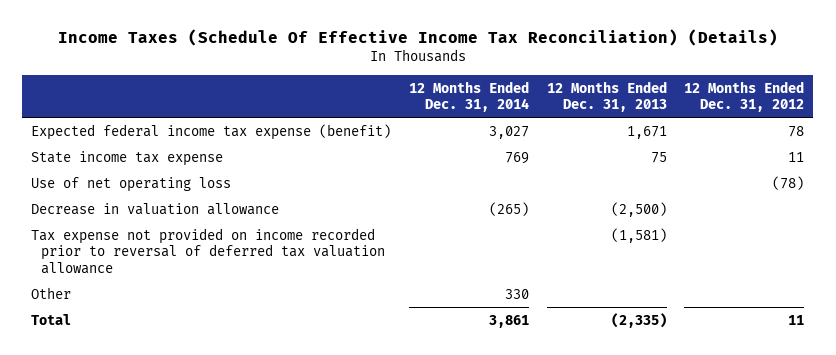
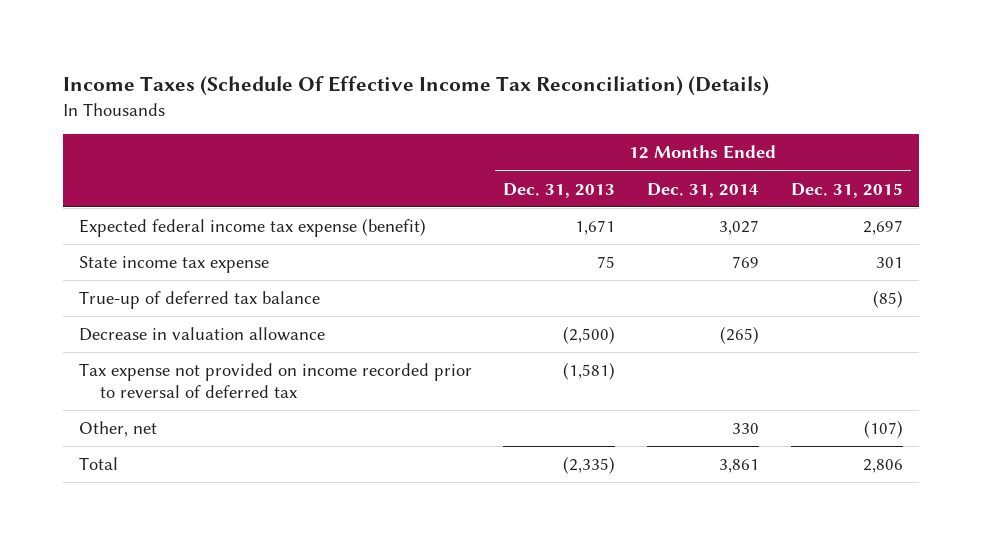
- | 12 Months Ended Dec. 31, 2014 | 12 Months Ended Dec. 31, 2013 | 12 Months Ended Dec. 31, 2012
+ | 12 Months Ended Dec. 31, 2013 | 12 Months Ended Dec. 31, 2014 | 12 Months Ended Dec. 31, 2015
- Use of net operating loss | | | (78)
+ True-up of deferred tax balance | | | (85)
- Tax expense not provided on income recorded prior to reversal of deferred tax valuation allowance | | (1,581) |
- Other | 330 | |
+ Tax expense not provided on income recorded prior to reversal of deferred tax | (1,581) | |
+ Other, net | | 330 | (107)

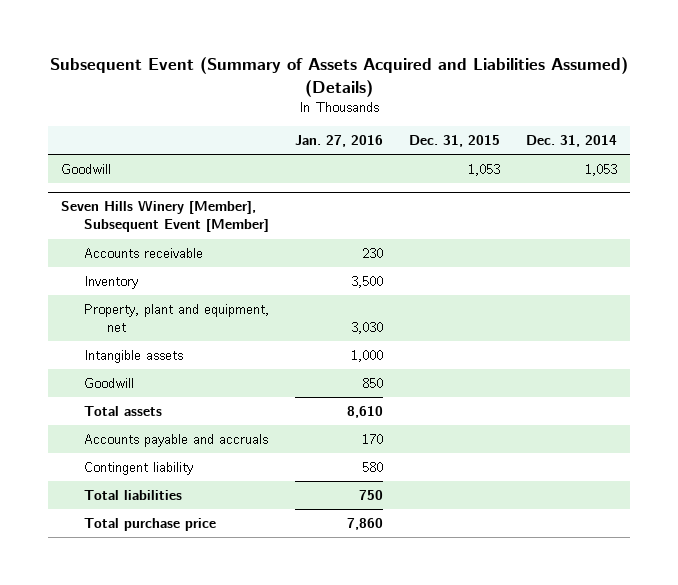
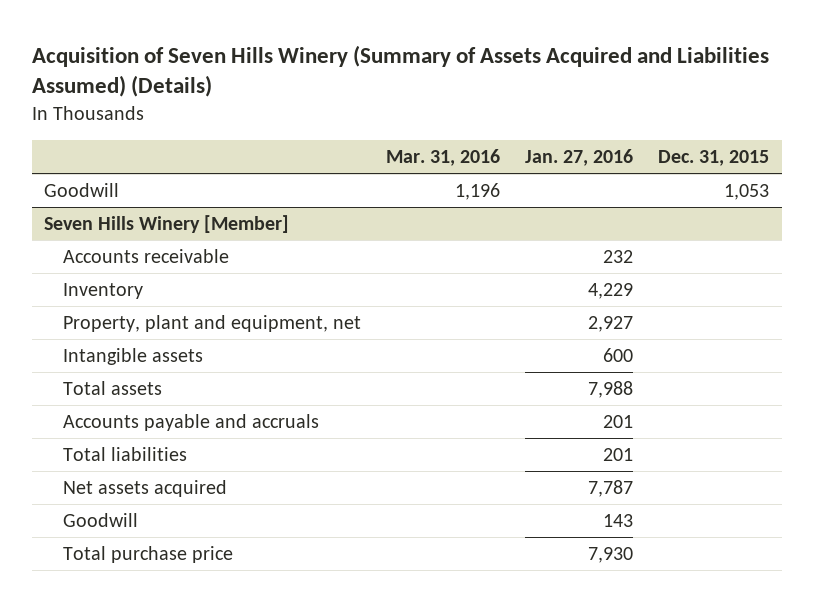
- Subsequent Event (Summary of Assets Acquired and Liabilities Assumed) (Details)
+ Acquisition of Seven Hills Winery (Summary of Assets Acquired and Liabilities Assumed) (Details)
- | Jan. 27, 2016 | Dec. 31, 2015 | Dec. 31, 2014
+ | Mar. 31, 2016 | Jan. 27, 2016 | Dec. 31, 2015
- Seven Hills Winery [Member], Subsequent Event [Member]
- Accounts receivable | 230 | |
- Inventory | 3,500 | |
- Property, plant and equipment, net | 3,030 | |
- Intangible assets | 1,000 | |
- Goodwill | 850 | |
- Total assets | 8,610 | |
- Accounts payable and accruals | 170 | |
- Contingent liability | 580 | |
- Total liabilities | 750 | |
- Total purchase price | 7,860 | |
+ Seven Hills Winery [Member]
+ Accounts receivable | | 232 |
+ Inventory | | 4,229 |
+ Property, plant and equipment, net | | 2,927 |
+ Intangible assets | | 600 |
+ Total assets | | 7,988 |
+ Accounts payable and accruals | | 201 |
+ Total liabilities | | 201 |
+ Net assets acquired | | 7,787 |
+ Goodwill | | 143 |
+ Total purchase price | | 7,930 |

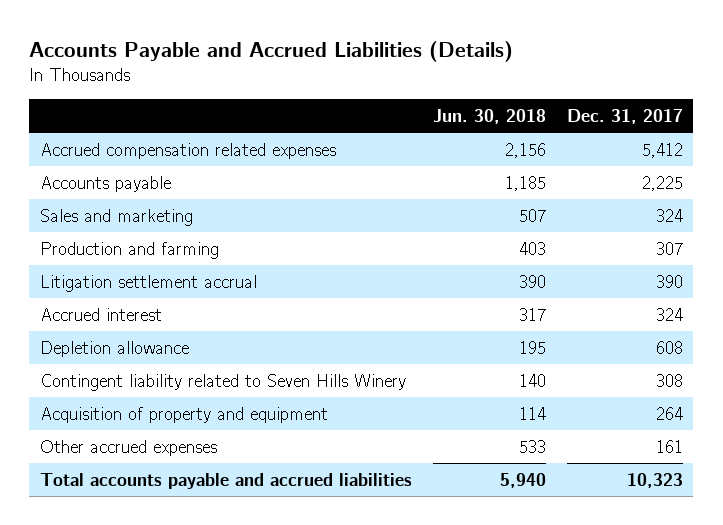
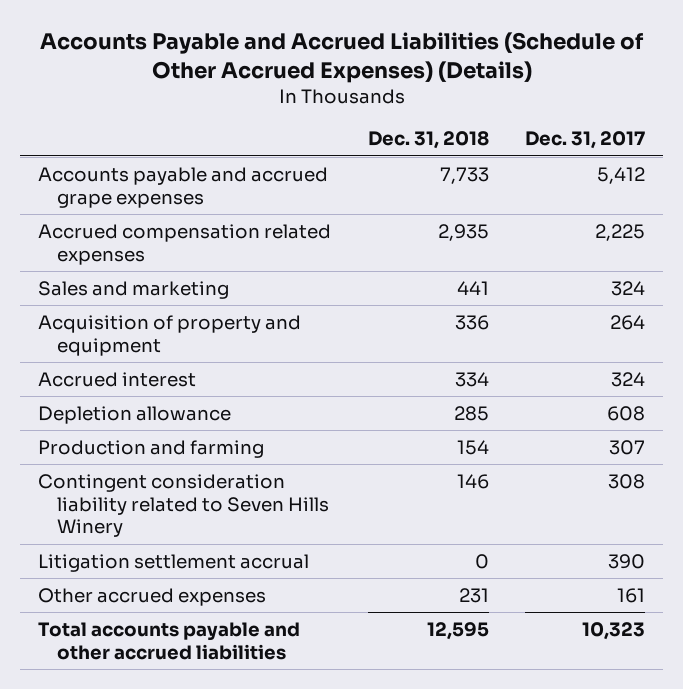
- Accounts Payable and Accrued Liabilities (Details)
+ Accounts Payable and Accrued Liabilities (Schedule of Other Accrued Expenses) (Details)
- | Jun. 30, 2018 | Dec. 31, 2017
+ | Dec. 31, 2018 | Dec. 31, 2017
- Accrued compensation related expenses | 2,156 | 5,412
- Accounts payable | 1,185 | 2,225
+ Accounts payable and accrued grape expenses | 7,733 | 5,412
+ Accrued compensation related expenses | 2,935 | 2,225
moved up: Acquisition of property and equipment | 336 | 264
- Contingent liability related to Seven Hills Winery | 140 | 308
moved down: Production and farming | 154 | 307
+ Contingent consideration liability related to Seven Hills Winery | 146 | 308
moved down: Litigation settlement accrual | 0 | 390
- Total accounts payable and accrued liabilities | 5,940 | 10,323
+ Total accounts payable and other accrued liabilities | 12,595 | 10,323

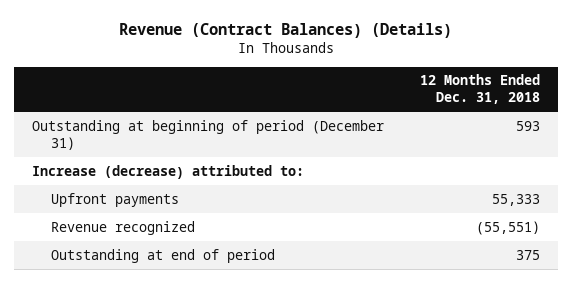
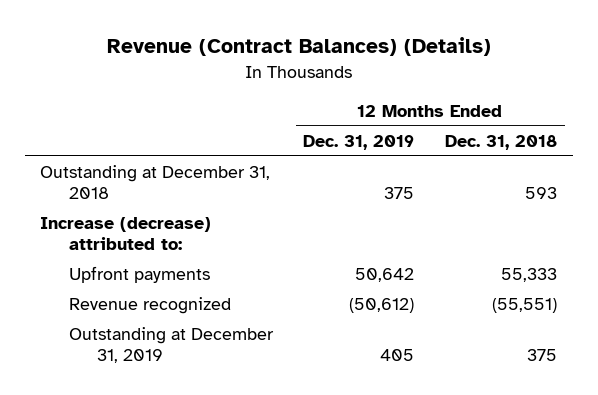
- | 12 Months Ended Dec. 31, 2018
+ | 12 Months Ended Dec. 31, 2019 | 12 Months Ended Dec. 31, 2018
- Outstanding at beginning of period (December 31) | 593
+ Outstanding at December 31, 2018 | 375 | 593
- Outstanding at end of period | 375
+ Outstanding at December 31, 2019 | 405 | 375

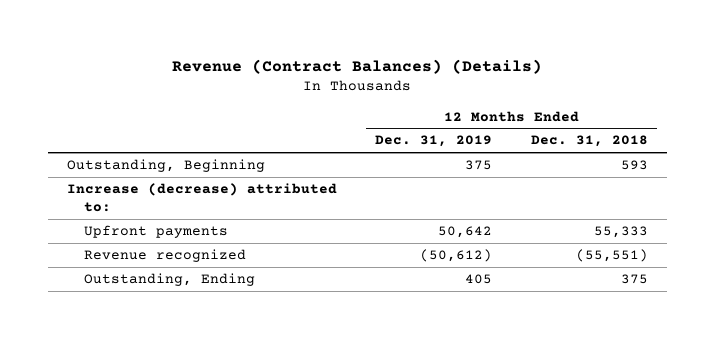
- Outstanding at December 31, 2018 | 375 | 593
+ Outstanding, Beginning | 375 | 593
- Outstanding at December 31, 2019 | 405 | 375
+ Outstanding, Ending | 405 | 375

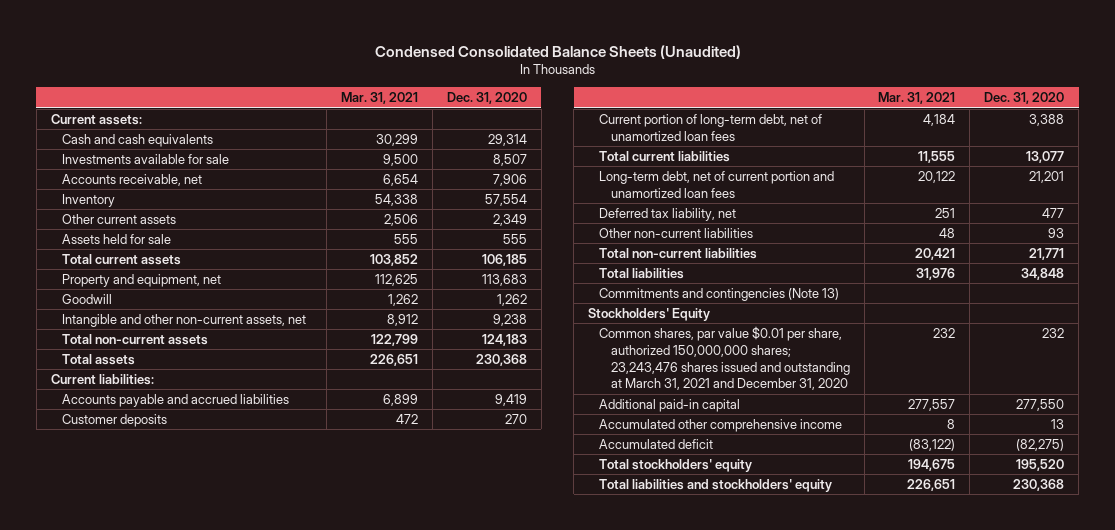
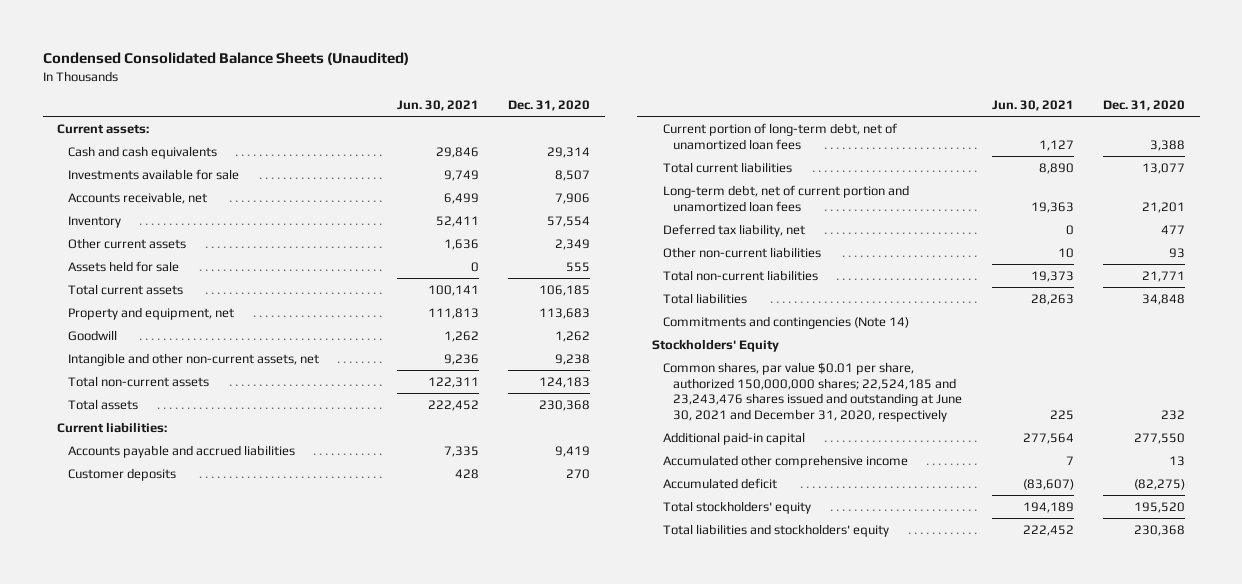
- | Mar. 31, 2021 | Dec. 31, 2020
+ | Jun. 30, 2021 | Dec. 31, 2020
- Commitments and contingencies (Note 13)
+ Commitments and contingencies (Note 14)
- Common shares, par value $0.01 per share, authorized 150,000,000 shares; 23,243,476 shares issued and outstanding at March 31, 2021 and December 31, 2020 | 232 | 232
+ Common shares, par value $0.01 per share, authorized 150,000,000 shares; 22,524,185 and 23,243,476 shares issued and outstanding at June 30, 2021 and December 31, 2020, respectively | 225 | 232

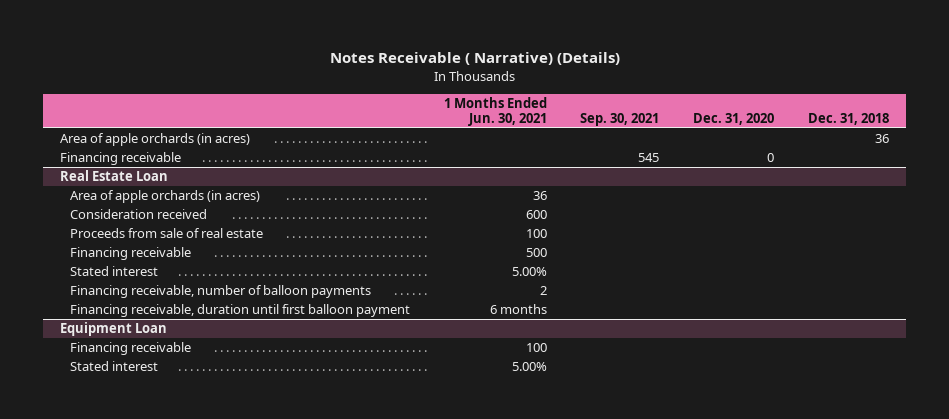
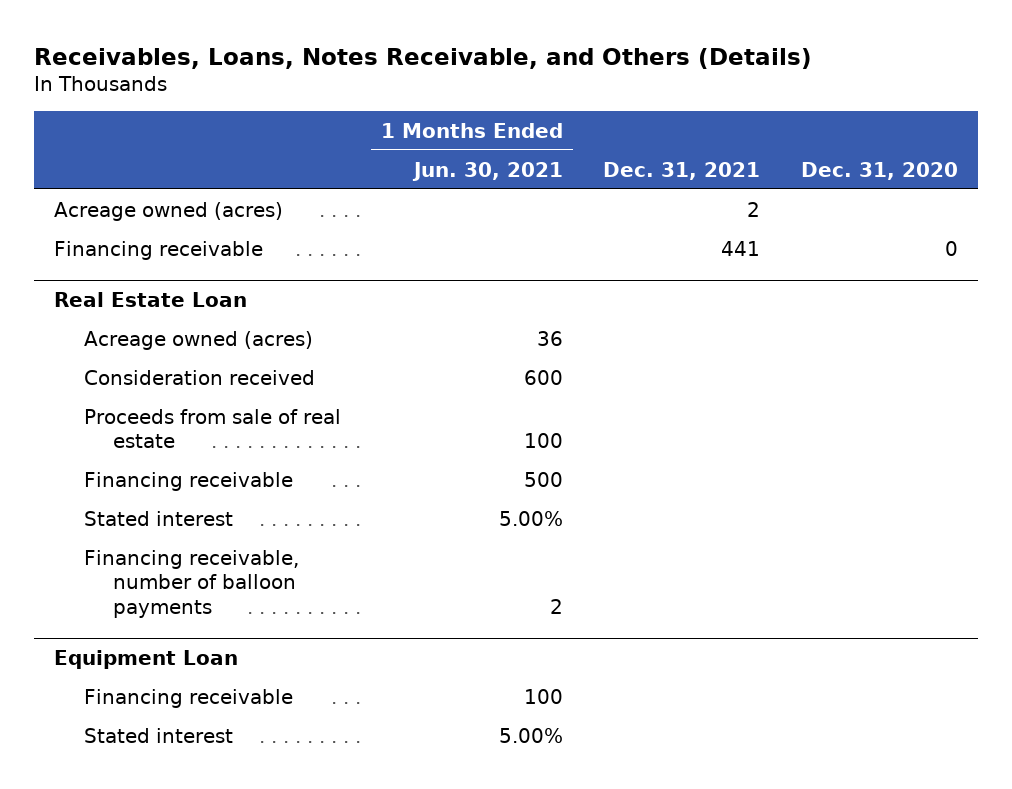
- Notes Receivable ( Narrative) (Details)
+ Receivables, Loans, Notes Receivable, and Others (Details)
- | 1 Months Ended Jun. 30, 2021 | Sep. 30, 2021 | Dec. 31, 2020 | Dec. 31, 2018
+ | 1 Months Ended Jun. 30, 2021 | Dec. 31, 2021 | Dec. 31, 2020
- Area of apple orchards (in acres) | | | | 36
+ Acreage owned (acres) | | 2 |
@ Real Estate Loan
- Area of apple orchards (in acres) | 36 | | |
+ Acreage owned (acres) | 36 | |
- Financing receivable, duration until first balloon payment | 6 months | | |

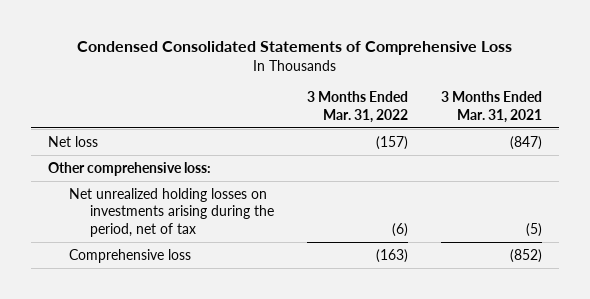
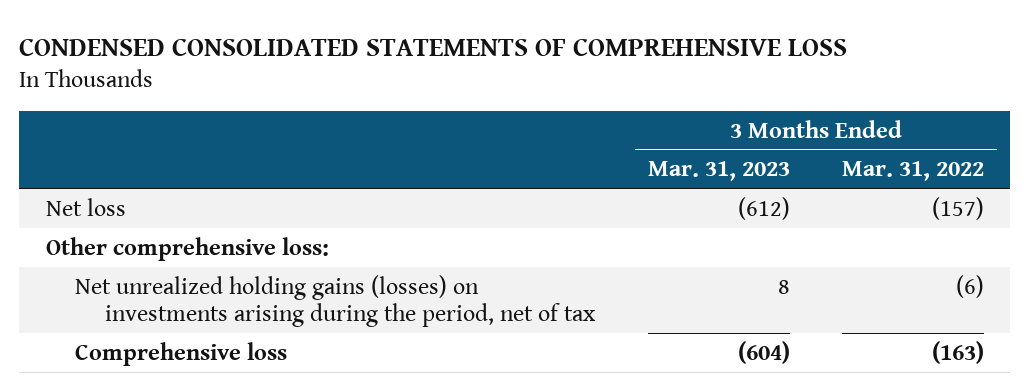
- Condensed Consolidated Statements of Comprehensive Loss
+ CONDENSED CONSOLIDATED STATEMENTS OF COMPREHENSIVE LOSS
- | 3 Months Ended Mar. 31, 2022 | 3 Months Ended Mar. 31, 2021
+ | 3 Months Ended Mar. 31, 2023 | 3 Months Ended Mar. 31, 2022
- Net unrealized holding losses on investments arising during the period, net of tax | (6) | (5)
+ Net unrealized holding gains (losses) on investments arising during the period, net of tax | 8 | (6)

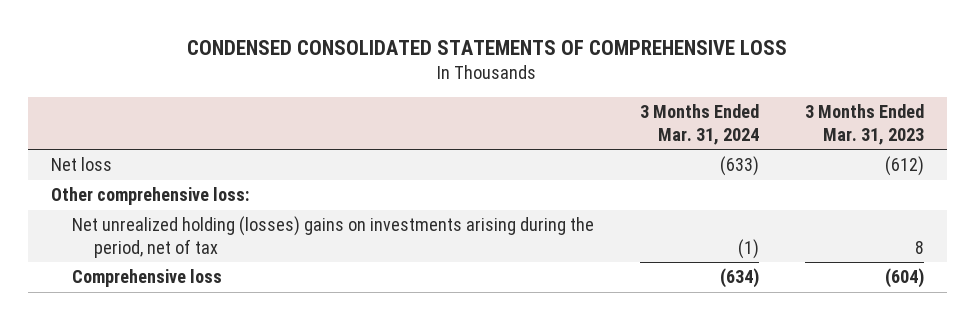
- | 3 Months Ended Mar. 31, 2023 | 3 Months Ended Mar. 31, 2022
+ | 3 Months Ended Mar. 31, 2024 | 3 Months Ended Mar. 31, 2023
- Net unrealized holding gains (losses) on investments arising during the period, net of tax | 8 | (6)
+ Net unrealized holding (losses) gains on investments arising during the period, net of tax | (1) | 8

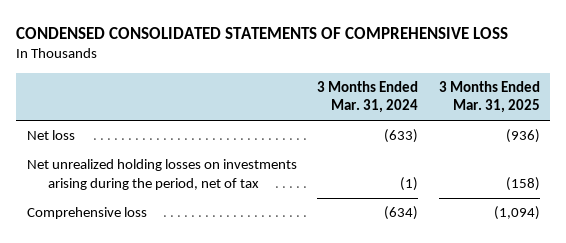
- | 3 Months Ended Mar. 31, 2024 | 3 Months Ended Mar. 31, 2023
+ | 3 Months Ended Mar. 31, 2024 | 3 Months Ended Mar. 31, 2025
- Other comprehensive loss:
- Net unrealized holding (losses) gains on investments arising during the period, net of tax | (1) | 8
+ Net unrealized holding losses on investments arising during the period, net of tax | (1) | (158)

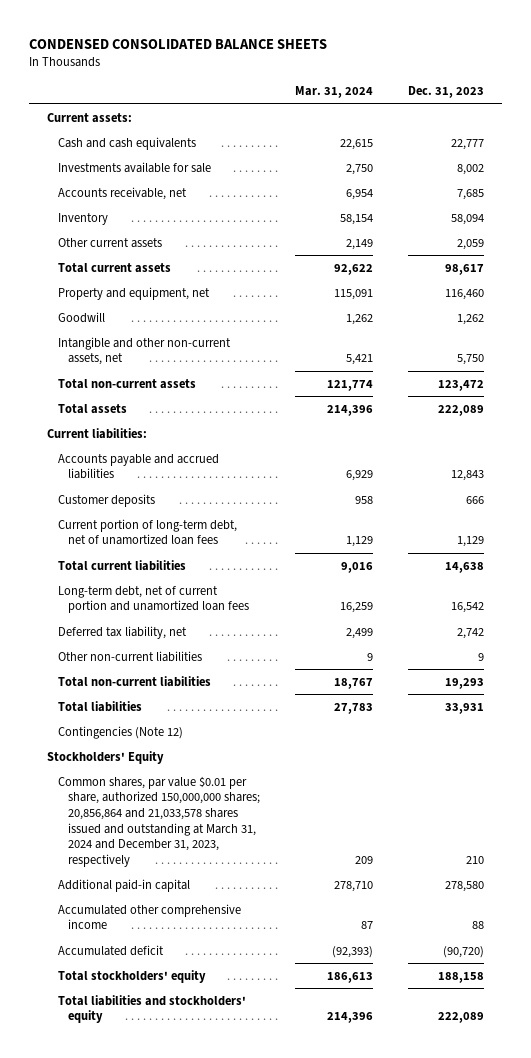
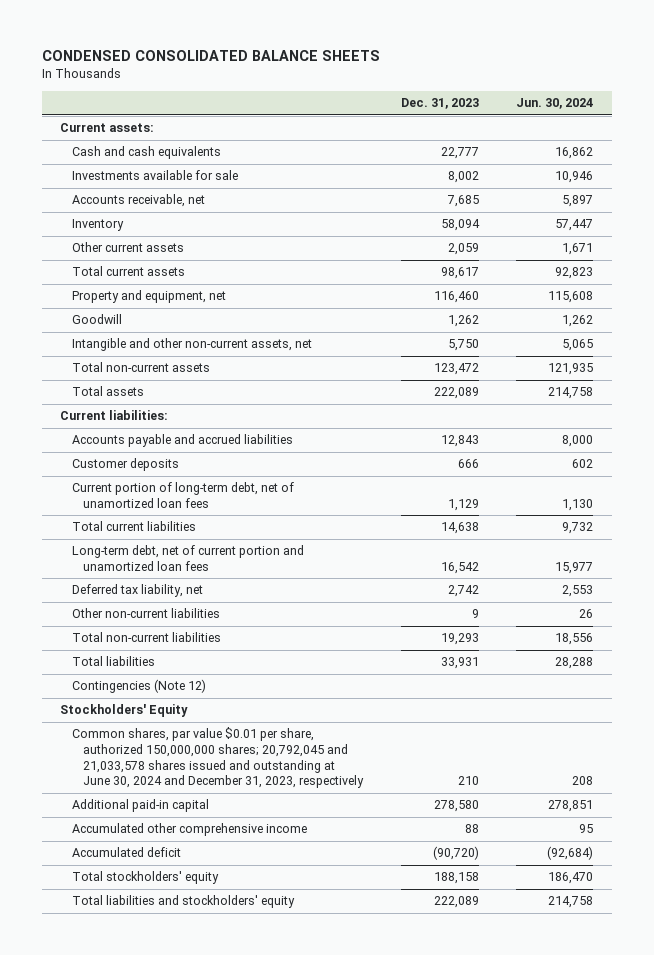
- | Mar. 31, 2024 | Dec. 31, 2023
+ | Dec. 31, 2023 | Jun. 30, 2024
- Common shares, par value $0.01 per share, authorized 150,000,000 shares; 20,856,864 and 21,033,578 shares issued and outstanding at March 31, 2024 and December 31, 2023, respectively | 209 | 210
+ Common shares, par value $0.01 per share, authorized 150,000,000 shares; 20,792,045 and 21,033,578 shares issued and outstanding at June 30, 2024 and December 31, 2023, respectively | 210 | 208

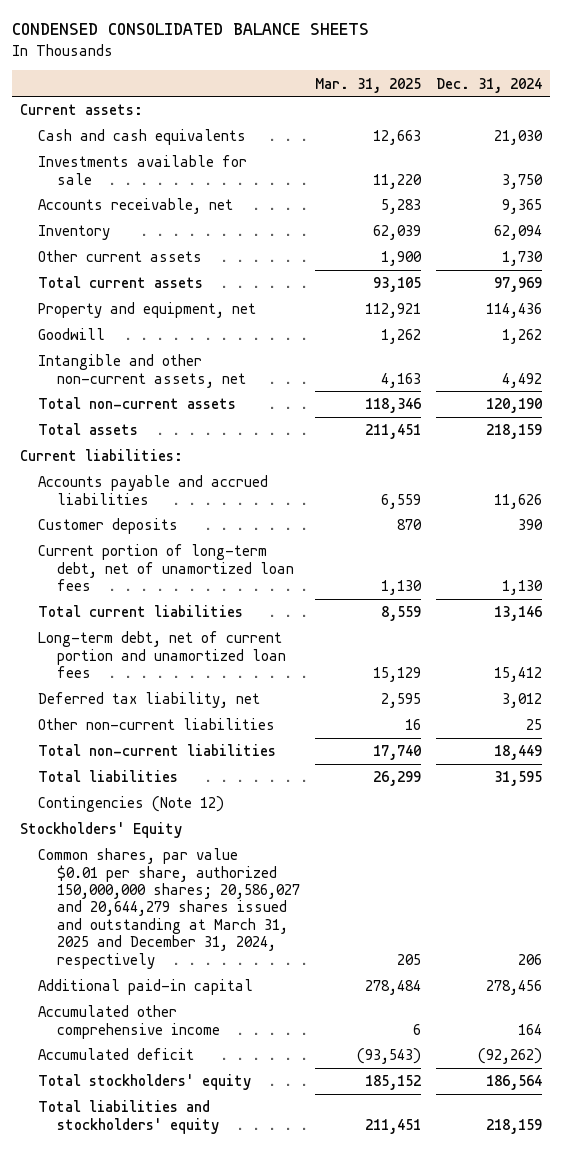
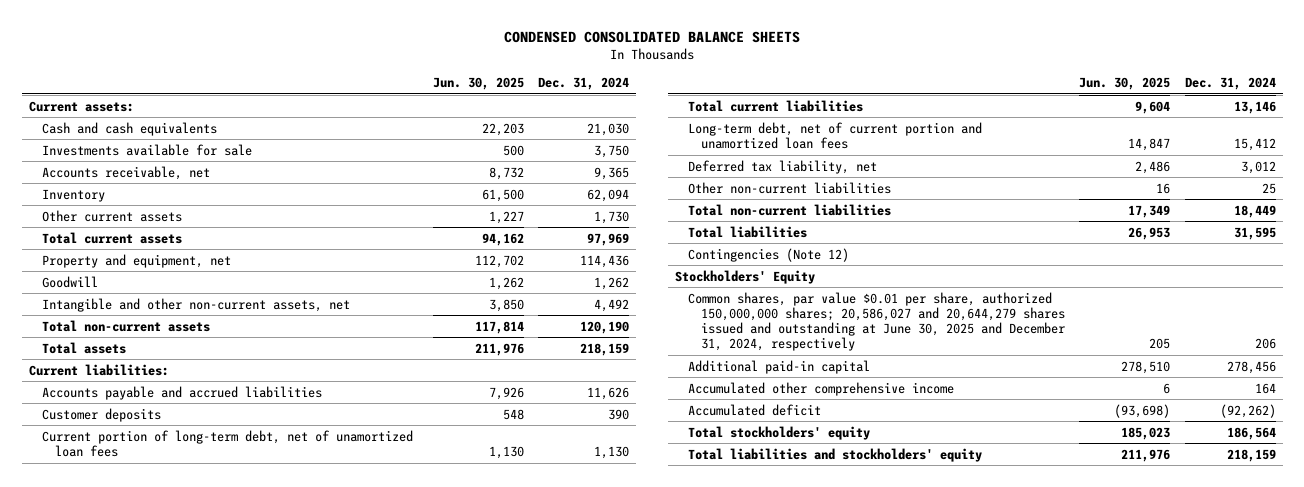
- | Mar. 31, 2025 | Dec. 31, 2024
+ | Jun. 30, 2025 | Dec. 31, 2024
- Common shares, par value $0.01 per share, authorized 150,000,000 shares; 20,586,027 and 20,644,279 shares issued and outstanding at March 31, 2025 and December 31, 2024, respectively | 205 | 206
+ Common shares, par value $0.01 per share, authorized 150,000,000 shares; 20,586,027 and 20,644,279 shares issued and outstanding at June 30, 2025 and December 31, 2024, respectively | 205 | 206

